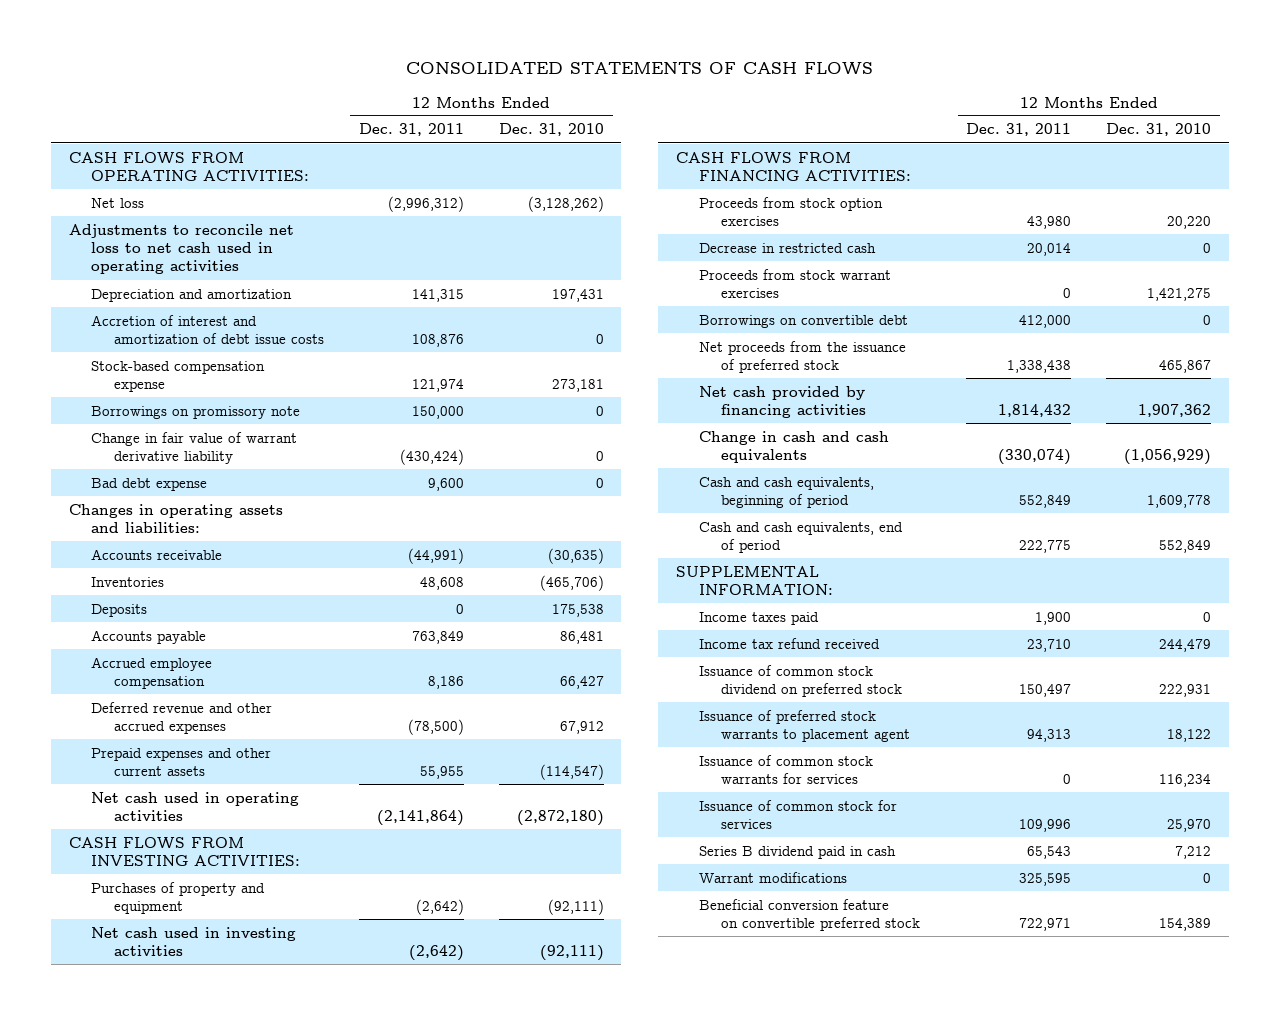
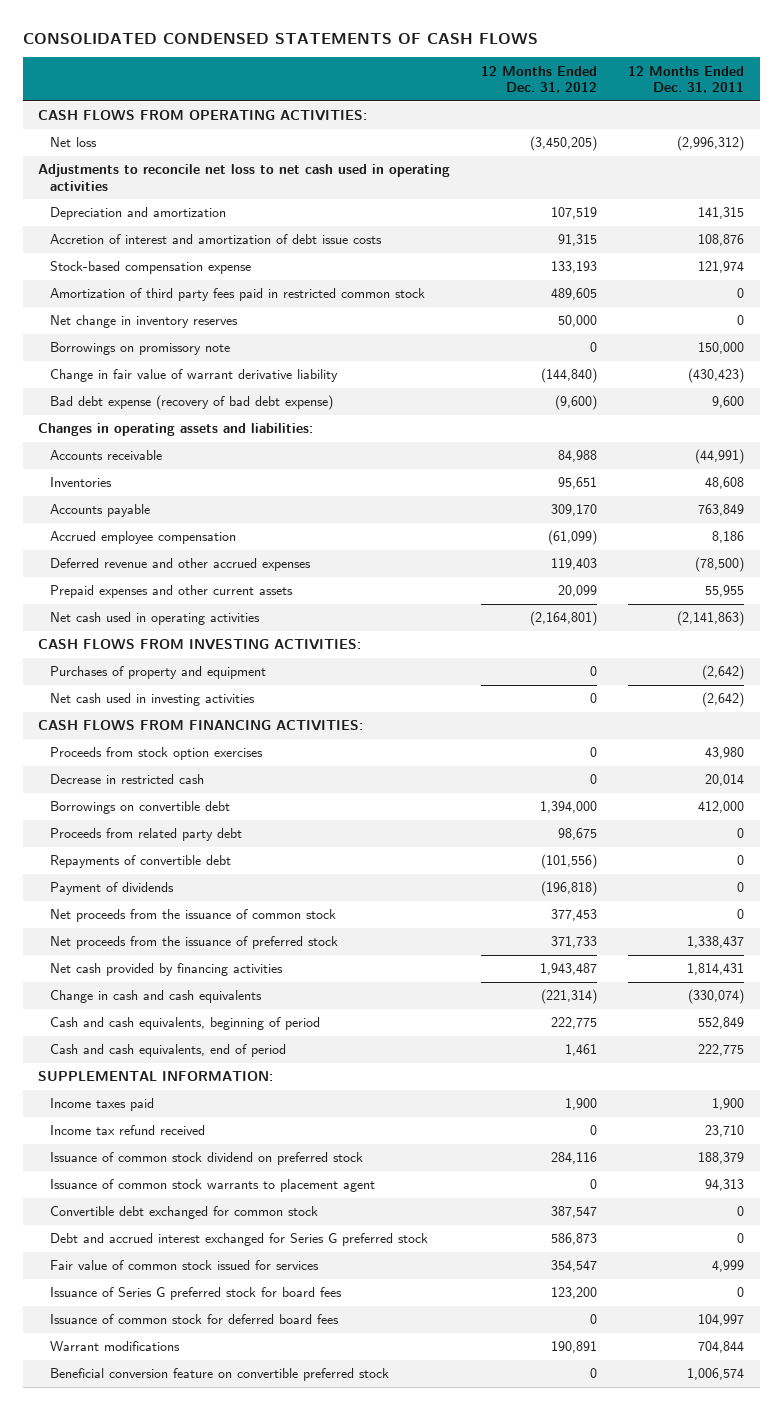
- CONSOLIDATED STATEMENTS OF CASH FLOWS
+ CONSOLIDATED CONDENSED STATEMENTS OF CASH FLOWS
- | 12 Months Ended Dec. 31, 2011 | 12 Months Ended Dec. 31, 2010
+ | 12 Months Ended Dec. 31, 2012 | 12 Months Ended Dec. 31, 2011
+ Amortization of third party fees paid in restricted common stock | 489,605 | 0
+ Net change in inventory reserves | 50,000 | 0
- Change in fair value of warrant derivative liability | (430,424) | 0
- Bad debt expense | 9,600 | 0
+ Change in fair value of warrant derivative liability | (144,840) | (430,423)
+ Bad debt expense (recovery of bad debt expense) | (9,600) | 9,600
- Deposits | 0 | 175,538
- Net cash used in operating activities | (2,141,864) | (2,872,180)
+ Net cash used in operating activities | (2,164,801) | (2,141,863)
- Proceeds from stock warrant exercises | 0 | 1,421,275
- Net proceeds from the issuance of preferred stock | 1,338,438 | 465,867
- Net cash provided by financing activities | 1,814,432 | 1,907,362
+ Proceeds from related party debt | 98,675 | 0
+ Repayments of convertible debt | (101,556) | 0
+ Payment of dividends | (196,818) | 0
+ Net proceeds from the issuance of common stock | 377,453 | 0
+ Net proceeds from the issuance of preferred stock | 371,733 | 1,338,437
+ Net cash provided by financing activities | 1,943,487 | 1,814,431
- Issuance of common stock dividend on preferred stock | 150,497 | 222,931
- Issuance of preferred stock warrants to placement agent | 94,313 | 18,122
- Issuance of common stock warrants for services | 0 | 116,234
- Issuance of common stock for services | 109,996 | 25,970
- Series B dividend paid in cash | 65,543 | 7,212
- Warrant modifications | 325,595 | 0
- Beneficial conversion feature on convertible preferred stock | 722,971 | 154,389
+ Issuance of common stock dividend on preferred stock | 284,116 | 188,379
+ Issuance of common stock warrants to placement agent | 0 | 94,313
+ Convertible debt exchanged for common stock | 387,547 | 0
+ Debt and accrued interest exchanged for Series G preferred stock | 586,873 | 0
+ Fair value of common stock issued for services | 354,547 | 4,999
+ Issuance of Series G preferred stock for board fees | 123,200 | 0
+ Issuance of common stock for deferred board fees | 0 | 104,997
+ Warrant modifications | 190,891 | 704,844
+ Beneficial conversion feature on convertible preferred stock | 0 | 1,006,574

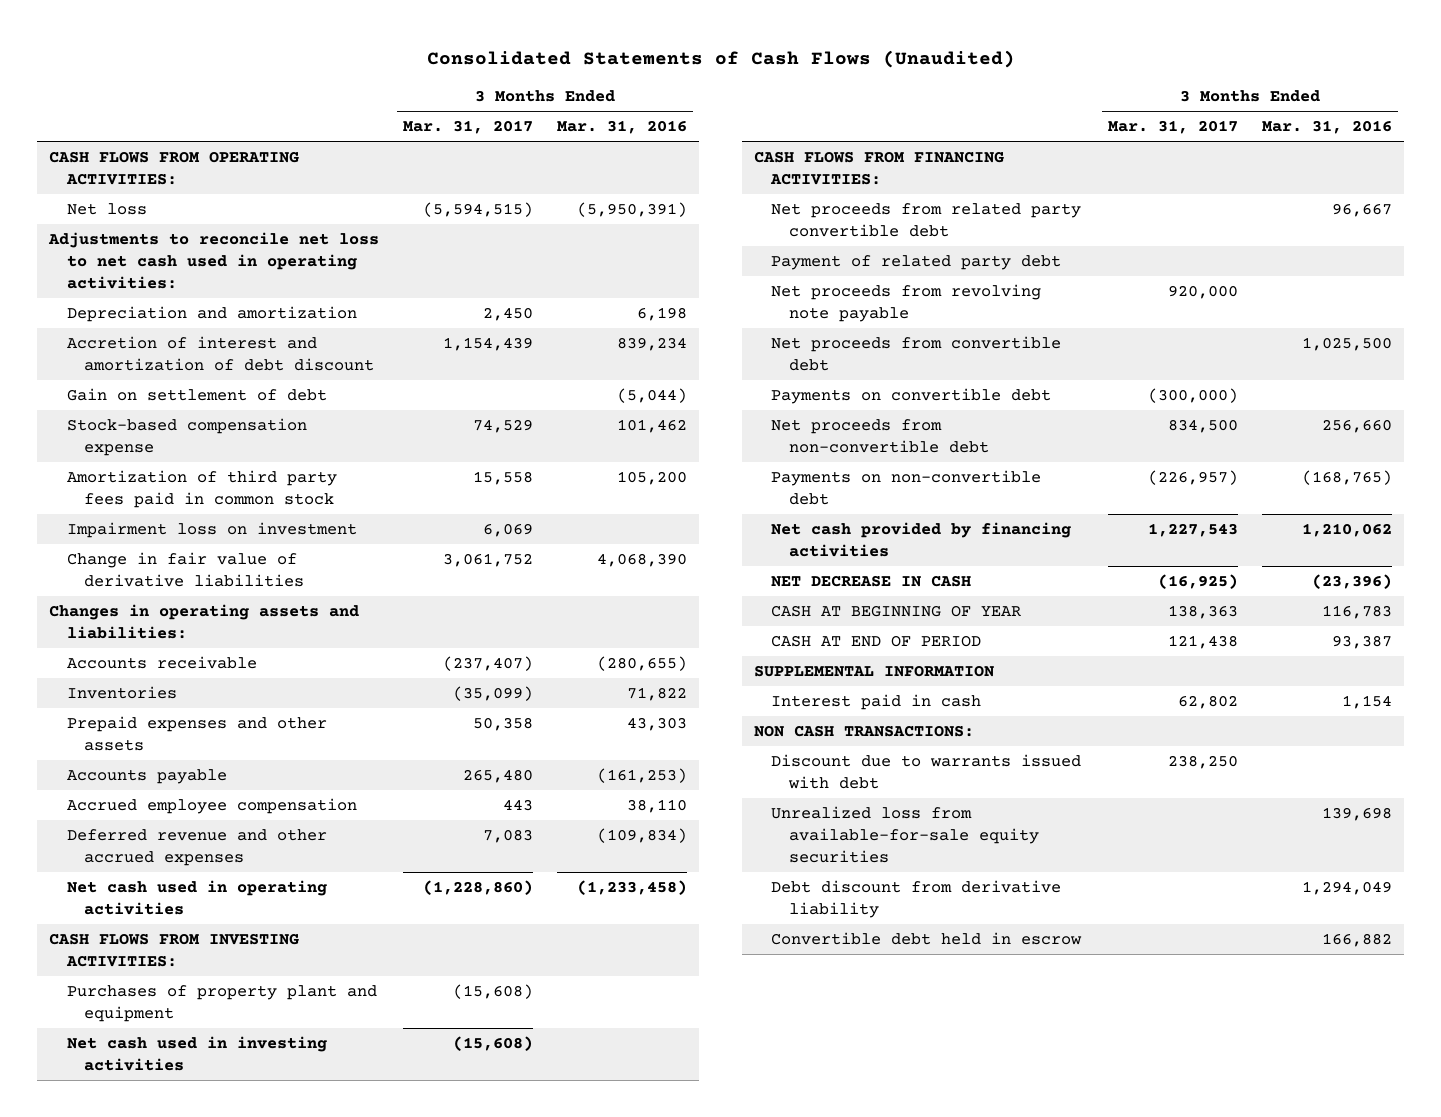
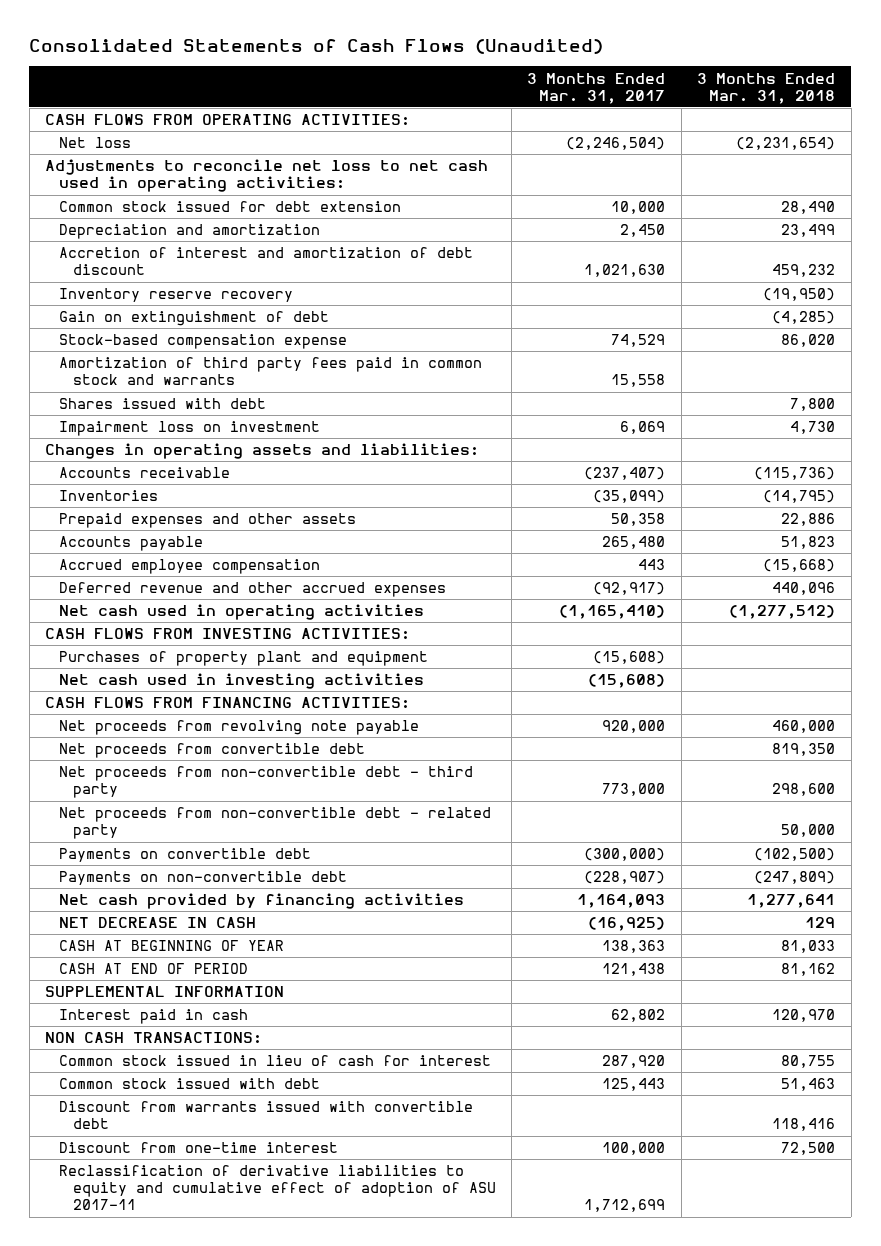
- | 3 Months Ended Mar. 31, 2017 | 3 Months Ended Mar. 31, 2016
+ | 3 Months Ended Mar. 31, 2017 | 3 Months Ended Mar. 31, 2018
- Net loss | (5,594,515) | (5,950,391)
+ Net loss | (2,246,504) | (2,231,654)
+ Common stock issued for debt extension | 10,000 | 28,490
- Accretion of interest and amortization of debt discount | 1,154,439 | 839,234
- Gain on settlement of debt | | (5,044)
+ Accretion of interest and amortization of debt discount | 1,021,630 | 459,232
+ Inventory reserve recovery | | (19,950)
+ Gain on extinguishment of debt | | (4,285)
- Amortization of third party fees paid in common stock | 15,558 | 105,200
+ Amortization of third party fees paid in common stock and warrants | 15,558 |
+ Shares issued with debt | | 7,800
- Change in fair value of derivative liabilities | 3,061,752 | 4,068,390
- Deferred revenue and other accrued expenses | 7,083 | (109,834)
- Net cash used in operating activities | (1,228,860) | (1,233,458)
+ Deferred revenue and other accrued expenses | (92,917) | 440,096
+ Net cash used in operating activities | (1,165,410) | (1,277,512)
- Net proceeds from related party convertible debt | | 96,667
- Payment of related party debt
+ Net proceeds from non-convertible debt - third party | 773,000 | 298,600
+ Net proceeds from non-convertible debt - related party | | 50,000
- Net proceeds from non-convertible debt | 834,500 | 256,660
- Payments on non-convertible debt | (226,957) | (168,765)
- Net cash provided by financing activities | 1,227,543 | 1,210,062
+ Payments on non-convertible debt | (228,907) | (247,809)
+ Net cash provided by financing activities | 1,164,093 | 1,277,641
- Discount due to warrants issued with debt | 238,250 |
- Unrealized loss from available-for-sale equity securities | | 139,698
- Debt discount from derivative liability | | 1,294,049
- Convertible debt held in escrow | | 166,882
+ Common stock issued in lieu of cash for interest | 287,920 | 80,755
+ Common stock issued with debt | 125,443 | 51,463
+ Discount from warrants issued with convertible debt | | 118,416
+ Discount from one-time interest | 100,000 | 72,500
+ Reclassification of derivative liabilities to equity and cumulative effect of adoption of ASU 2017-11 | 1,712,699 |

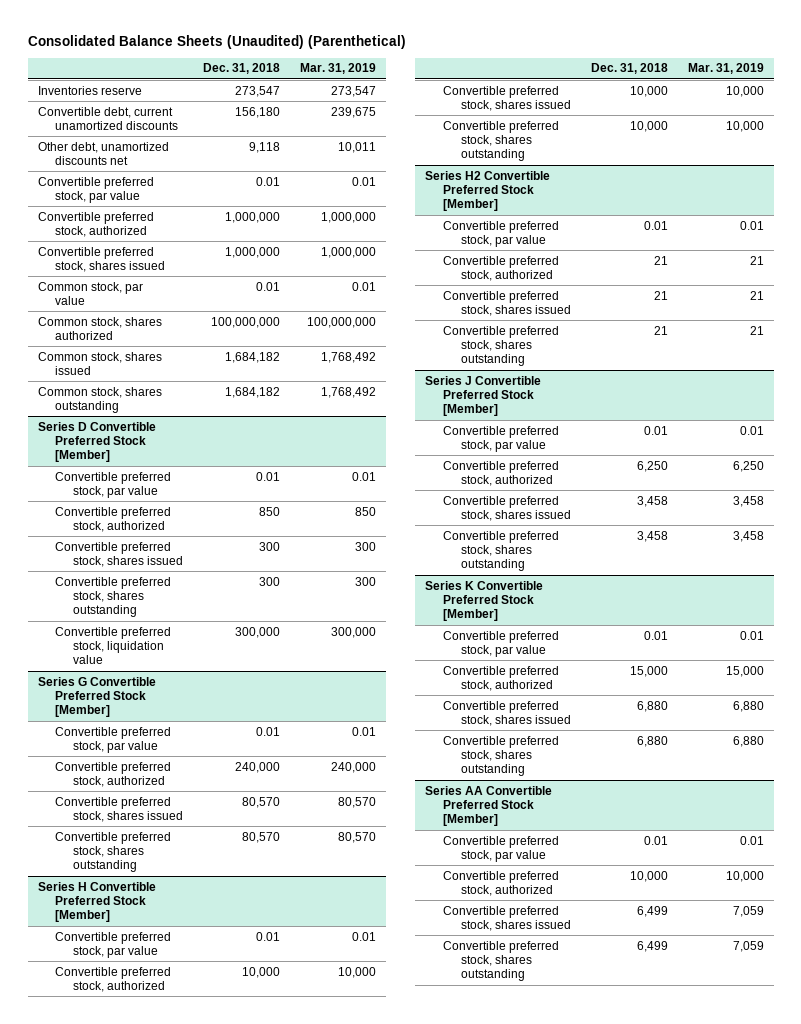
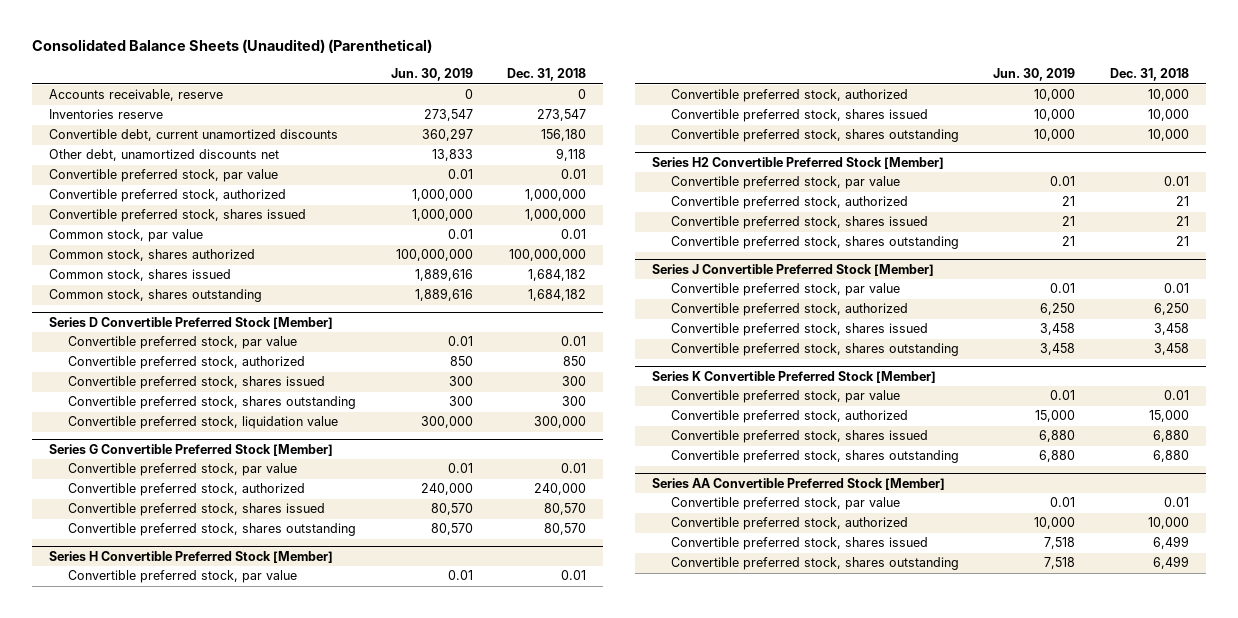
- | Dec. 31, 2018 | Mar. 31, 2019
+ | Jun. 30, 2019 | Dec. 31, 2018
+ Accounts receivable, reserve | 0 | 0

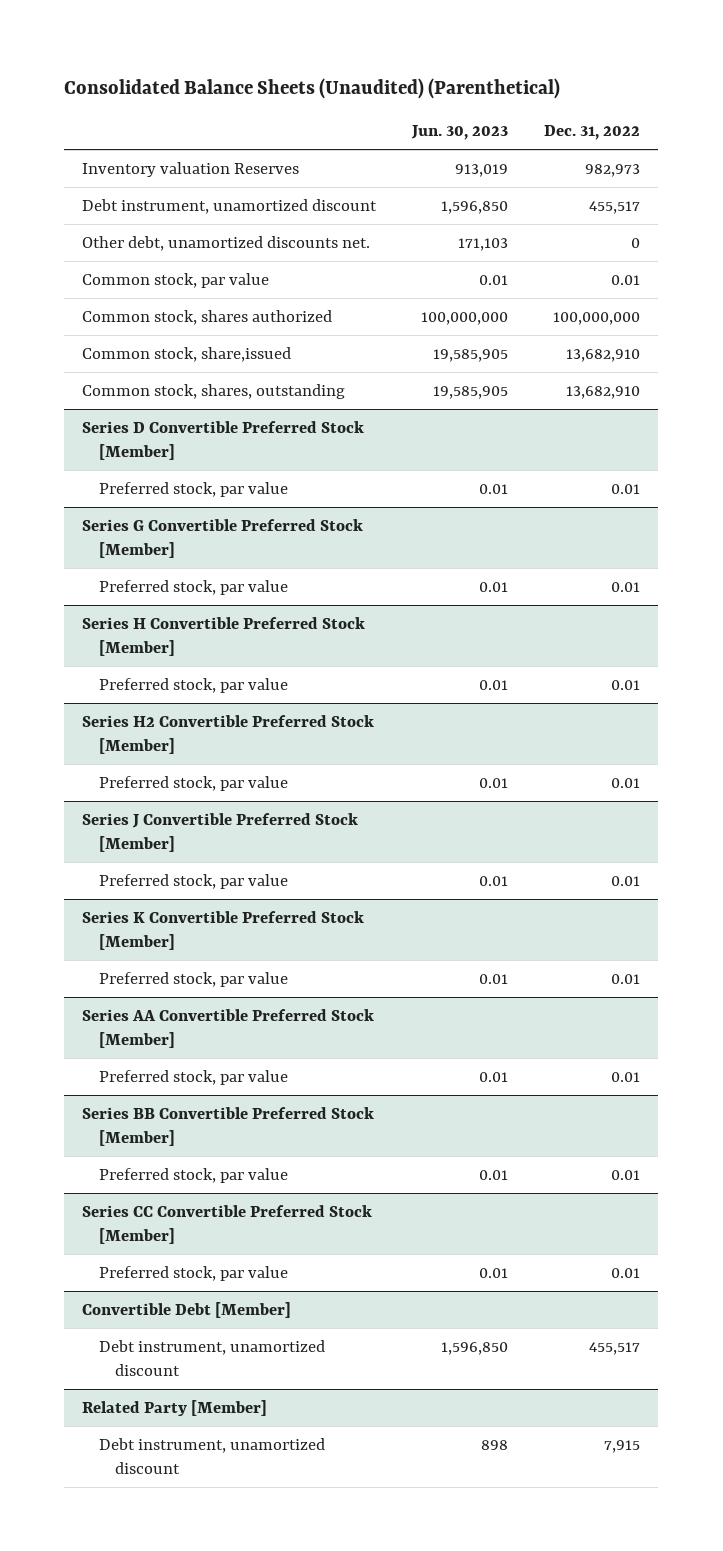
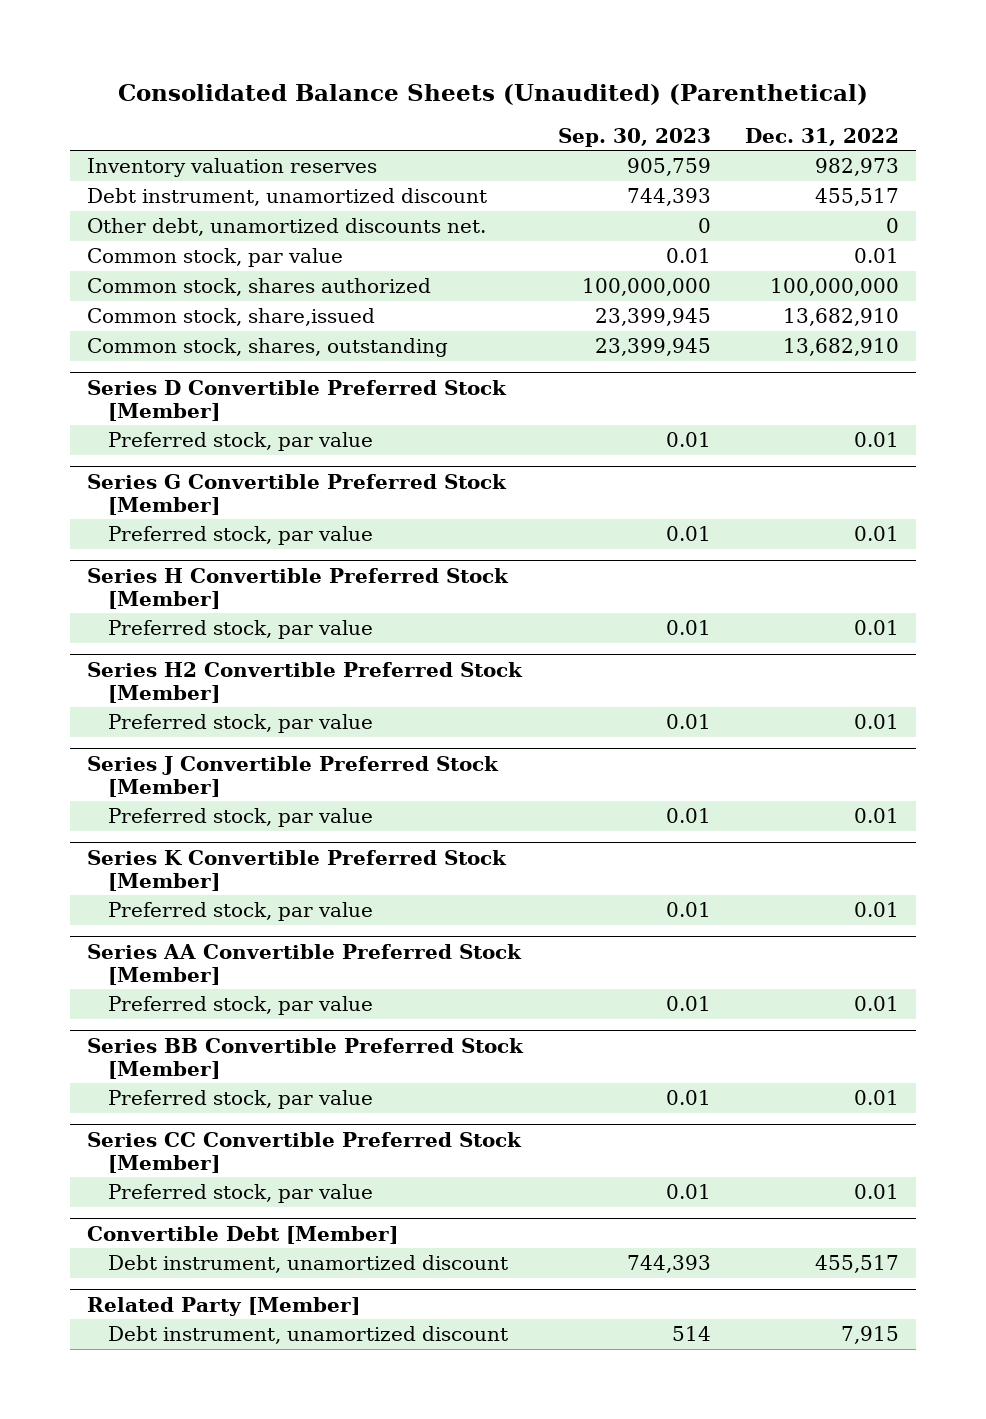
- | Jun. 30, 2023 | Dec. 31, 2022
+ | Sep. 30, 2023 | Dec. 31, 2022
- Inventory valuation Reserves | 913,019 | 982,973
+ Inventory valuation reserves | 905,759 | 982,973

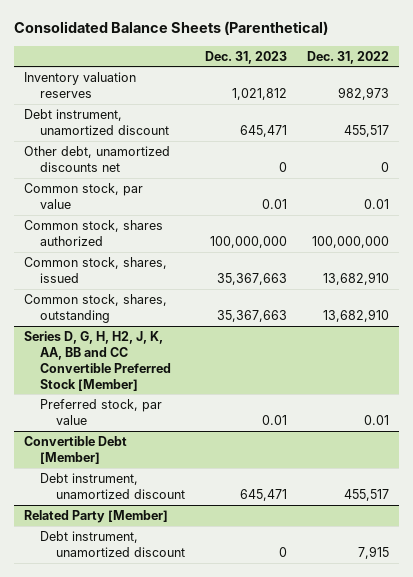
- Consolidated Balance Sheets (Unaudited) (Parenthetical)
+ Consolidated Balance Sheets (Parenthetical)
- | Sep. 30, 2023 | Dec. 31, 2022
+ | Dec. 31, 2023 | Dec. 31, 2022
- Other debt, unamortized discounts net. | 0 | 0
+ Other debt, unamortized discounts net | 0 | 0
- Common stock, share,issued | 23,399,945 | 13,682,910
+ Common stock, shares, issued | 35,367,663 | 13,682,910
- Series D Convertible Preferred Stock [Member]
- Preferred stock, par value | 0.01 | 0.01
- Series G Convertible Preferred Stock [Member]
- Preferred stock, par value | 0.01 | 0.01
- Series H Convertible Preferred Stock [Member]
- Preferred stock, par value | 0.01 | 0.01
- Series H2 Convertible Preferred Stock [Member]
- Preferred stock, par value | 0.01 | 0.01
- Series J Convertible Preferred Stock [Member]
- Preferred stock, par value | 0.01 | 0.01
- Series K Convertible Preferred Stock [Member]
- Preferred stock, par value | 0.01 | 0.01
- Series AA Convertible Preferred Stock [Member]
- Preferred stock, par value | 0.01 | 0.01
- Series BB Convertible Preferred Stock [Member]
- Preferred stock, par value | 0.01 | 0.01
- Series CC Convertible Preferred Stock [Member]
+ Series D, G, H, H2, J, K, AA, BB and CC Convertible Preferred Stock [Member]

